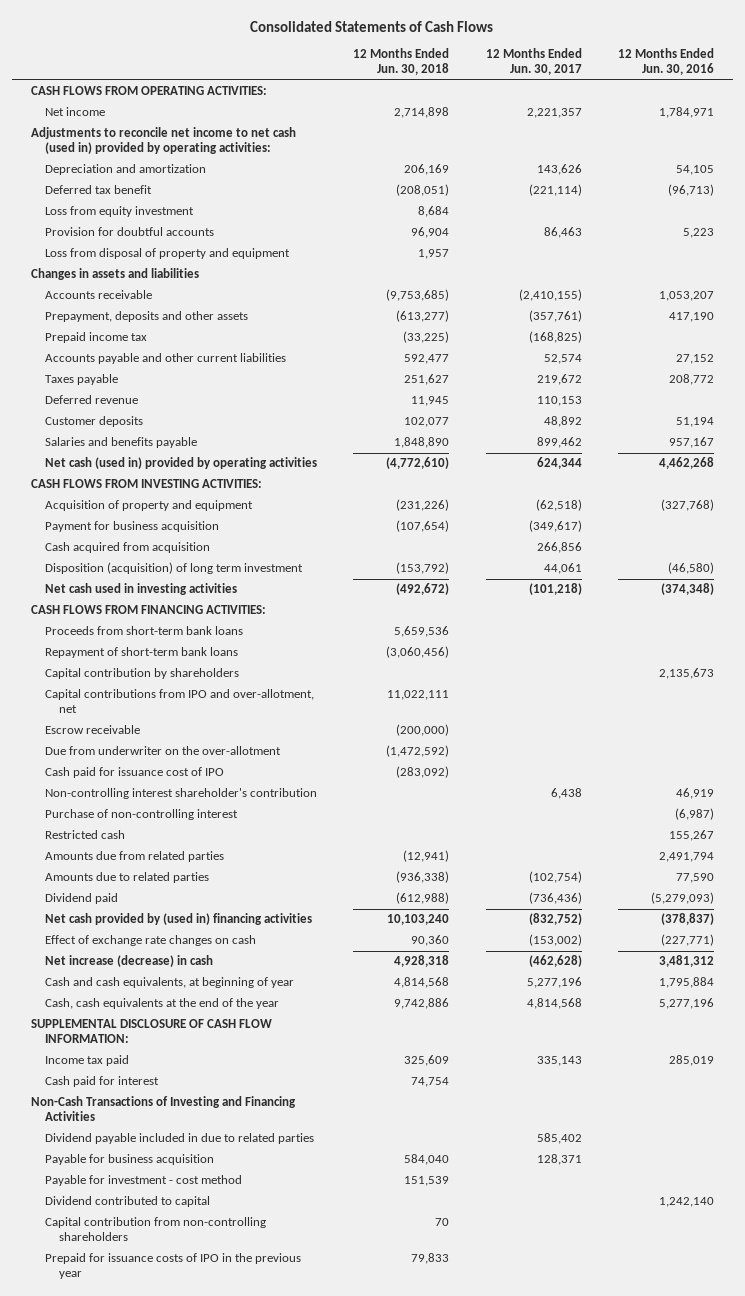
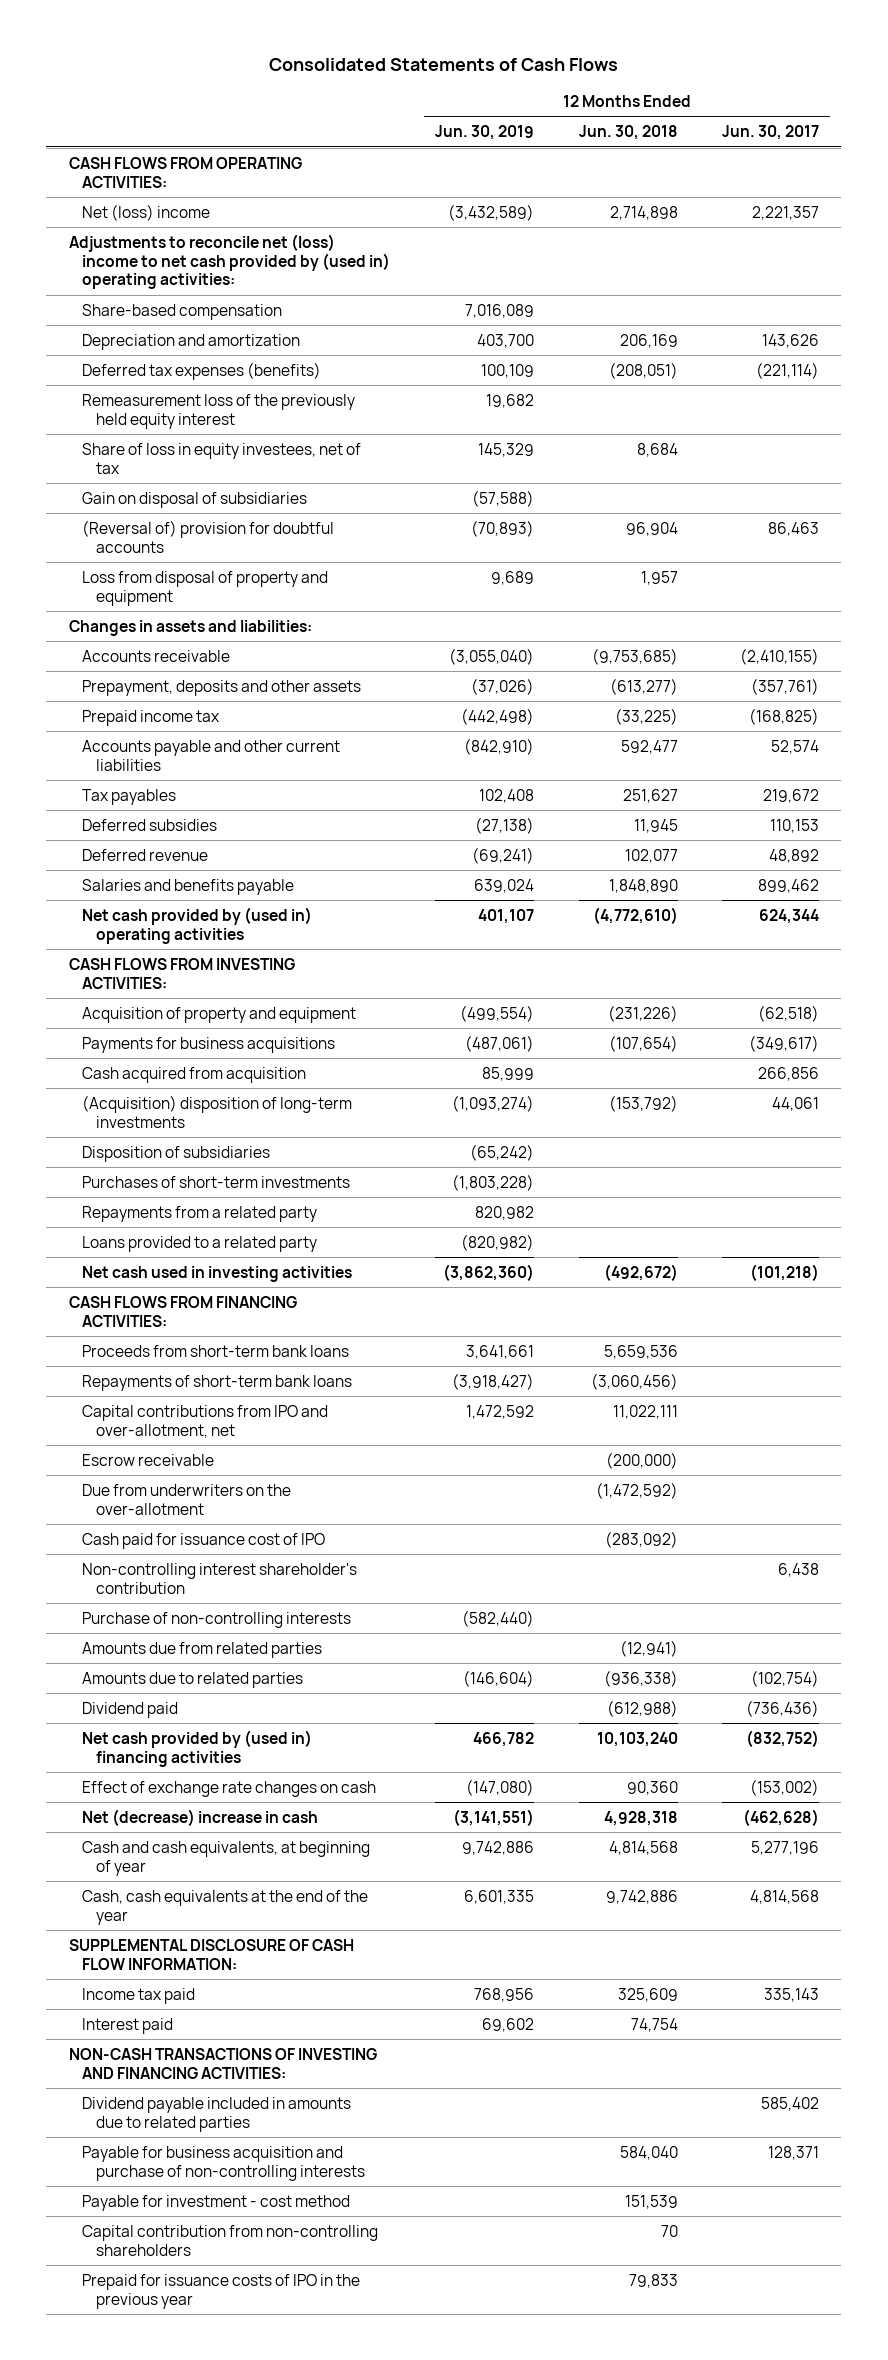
- | 12 Months Ended Jun. 30, 2018 | 12 Months Ended Jun. 30, 2017 | 12 Months Ended Jun. 30, 2016
+ | 12 Months Ended Jun. 30, 2019 | 12 Months Ended Jun. 30, 2018 | 12 Months Ended Jun. 30, 2017
- Net income | 2,714,898 | 2,221,357 | 1,784,971
- Adjustments to reconcile net income to net cash (used in) provided by operating activities:
+ Net (loss) income | (3,432,589) | 2,714,898 | 2,221,357
+ Adjustments to reconcile net (loss) income to net cash provided by (used in) operating activities:
+ Share-based compensation | 7,016,089 | |
- Deferred tax benefit | (208,051) | (221,114) | (96,713)
- Loss from equity investment | 8,684 | |
- Provision for doubtful accounts | 96,904 | 86,463 | 5,223
+ Deferred tax expenses (benefits) | 100,109 | (208,051) | (221,114)
+ Remeasurement loss of the previously held equity interest | 19,682 | |
+ Share of loss in equity investees, net of tax | 145,329 | 8,684 |
+ Gain on disposal of subsidiaries | (57,588) | |
+ (Reversal of) provision for doubtful accounts | (70,893) | 96,904 | 86,463
- Changes in assets and liabilities
+ Changes in assets and liabilities:
- Taxes payable | 251,627 | 219,672 | 208,772
- Deferred revenue | 11,945 | 110,153 |
- Customer deposits | 102,077 | 48,892 | 51,194
+ Tax payables | 102,408 | 251,627 | 219,672
+ Deferred subsidies | (27,138) | 11,945 | 110,153
+ Deferred revenue | (69,241) | 102,077 | 48,892
- Net cash (used in) provided by operating activities | (4,772,610) | 624,344 | 4,462,268
+ Net cash provided by (used in) operating activities | 401,107 | (4,772,610) | 624,344
- Payment for business acquisition | (107,654) | (349,617) |
+ Payments for business acquisitions | (487,061) | (107,654) | (349,617)
- Disposition (acquisition) of long term investment | (153,792) | 44,061 | (46,580)
+ (Acquisition) disposition of long-term investments | (1,093,274) | (153,792) | 44,061
+ Disposition of subsidiaries | (65,242) | |
+ Purchases of short-term investments | (1,803,228) | |
+ Repayments from a related party | 820,982 | |
+ Loans provided to a related party | (820,982) | |
- Repayment of short-term bank loans | (3,060,456) | |
- Capital contribution by shareholders | | | 2,135,673
+ Repayments of short-term bank loans | (3,918,427) | (3,060,456) |
- Due from underwriter on the over-allotment | (1,472,592) | |
+ Due from underwriters on the over-allotment | | (1,472,592) |
- Purchase of non-controlling interest | | | (6,987)
- Restricted cash | | | 155,267
+ Purchase of non-controlling interests | (582,440) | |
- Net increase (decrease) in cash | 4,928,318 | (462,628) | 3,481,312
+ Net (decrease) increase in cash | (3,141,551) | 4,928,318 | (462,628)
- Cash paid for interest | 74,754 | |
- Non-Cash Transactions of Investing and Financing Activities
- Dividend payable included in due to related parties | | 585,402 |
- Payable for business acquisition | 584,040 | 128,371 |
+ Interest paid | 69,602 | 74,754 |
+ NON-CASH TRANSACTIONS OF INVESTING AND FINANCING ACTIVITIES:
+ Dividend payable included in amounts due to related parties | | | 585,402
+ Payable for business acquisition and purchase of non-controlling interests | | 584,040 | 128,371
- Dividend contributed to capital | | | 1,242,140

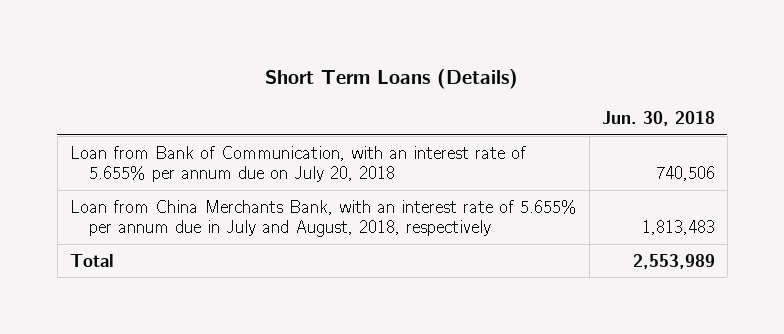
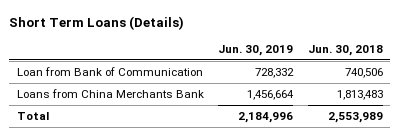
- | Jun. 30, 2018
+ | Jun. 30, 2019 | Jun. 30, 2018
- Loan from Bank of Communication, with an interest rate of 5.655% per annum due on July 20, 2018 | 740,506
- Loan from China Merchants Bank, with an interest rate of 5.655% per annum due in July and August, 2018, respectively | 1,813,483
+ Loan from Bank of Communication | 728,332 | 740,506
+ Loans from China Merchants Bank | 1,456,664 | 1,813,483

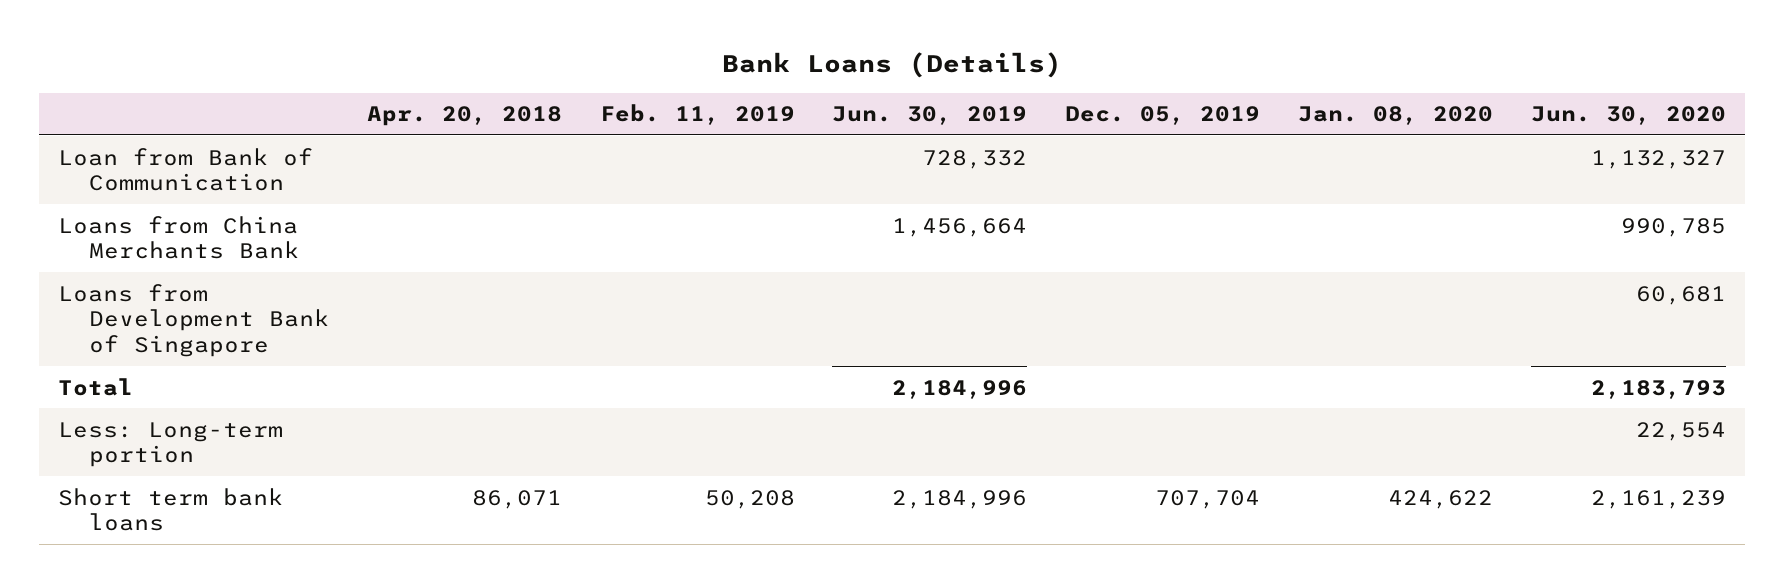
- Short Term Loans (Details)
+ Bank Loans (Details)
- | Jun. 30, 2019 | Jun. 30, 2018
+ | Apr. 20, 2018 | Feb. 11, 2019 | Jun. 30, 2019 | Dec. 05, 2019 | Jan. 08, 2020 | Jun. 30, 2020
+ Loans from Development Bank of Singapore | | | | | | 60,681
+ Less: Long-term portion | | | | | | 22,554
+ Short term bank loans | 86,071 | 50,208 | 2,184,996 | 707,704 | 424,622 | 2,161,239

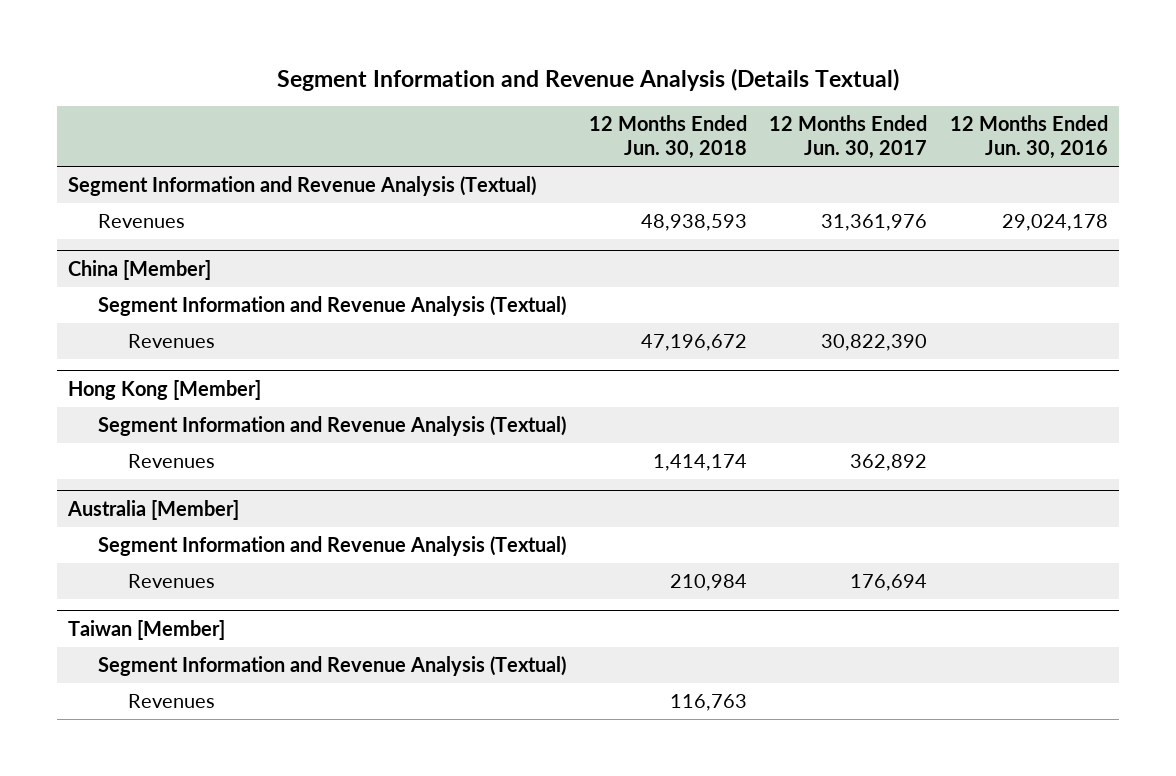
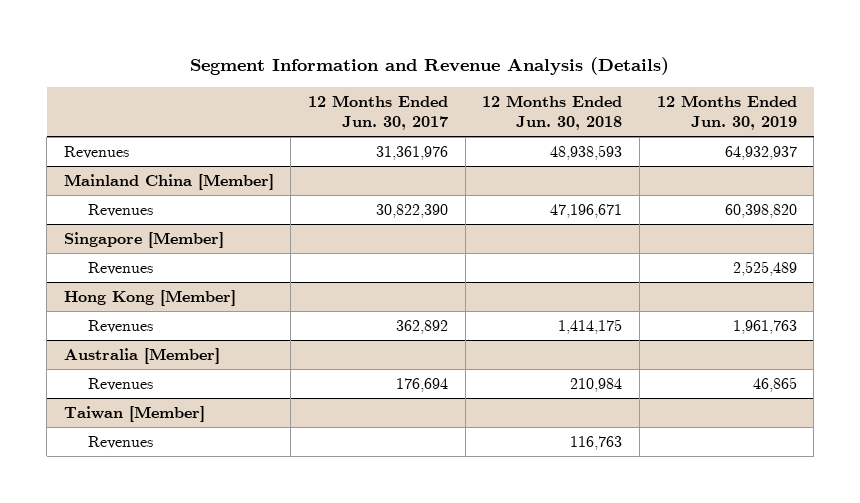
- Segment Information and Revenue Analysis (Details Textual)
+ Segment Information and Revenue Analysis (Details)
- | 12 Months Ended Jun. 30, 2018 | 12 Months Ended Jun. 30, 2017 | 12 Months Ended Jun. 30, 2016
+ | 12 Months Ended Jun. 30, 2017 | 12 Months Ended Jun. 30, 2018 | 12 Months Ended Jun. 30, 2019
- Segment Information and Revenue Analysis (Textual)
- China [Member]
- Segment Information and Revenue Analysis (Textual)
- Revenues | 47,196,672 | 30,822,390 |
+ Mainland China [Member]
+ Revenues | 30,822,390 | 47,196,671 | 60,398,820
+ Singapore [Member]
+ Revenues | | | 2,525,489
@ Hong Kong [Member]
- Segment Information and Revenue Analysis (Textual)
- Revenues | 1,414,174 | 362,892 |
+ Revenues | 362,892 | 1,414,175 | 1,961,763
@ Australia [Member]
- Segment Information and Revenue Analysis (Textual)
@ Taiwan [Member]
- Segment Information and Revenue Analysis (Textual)

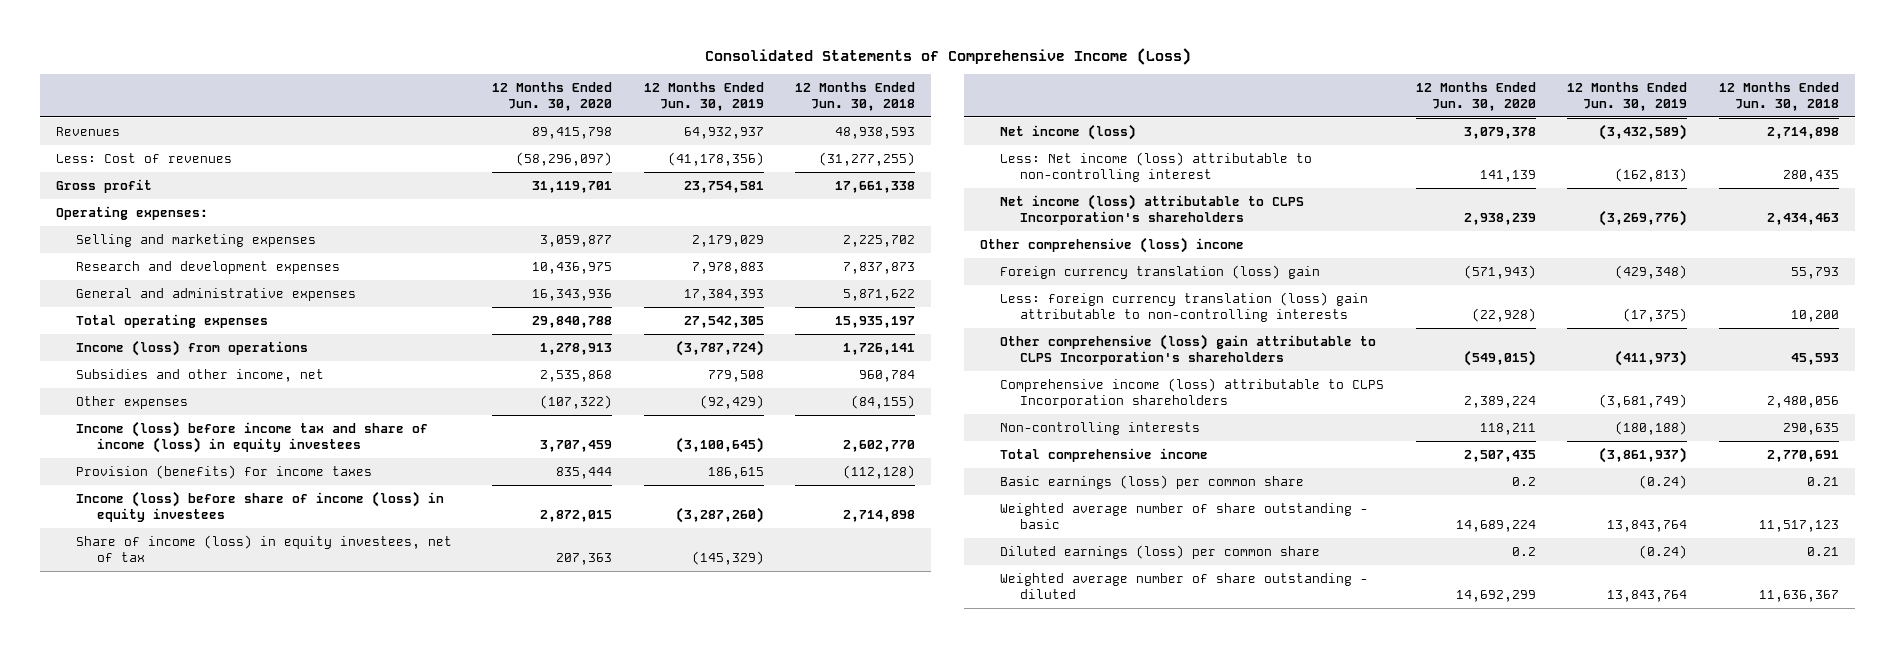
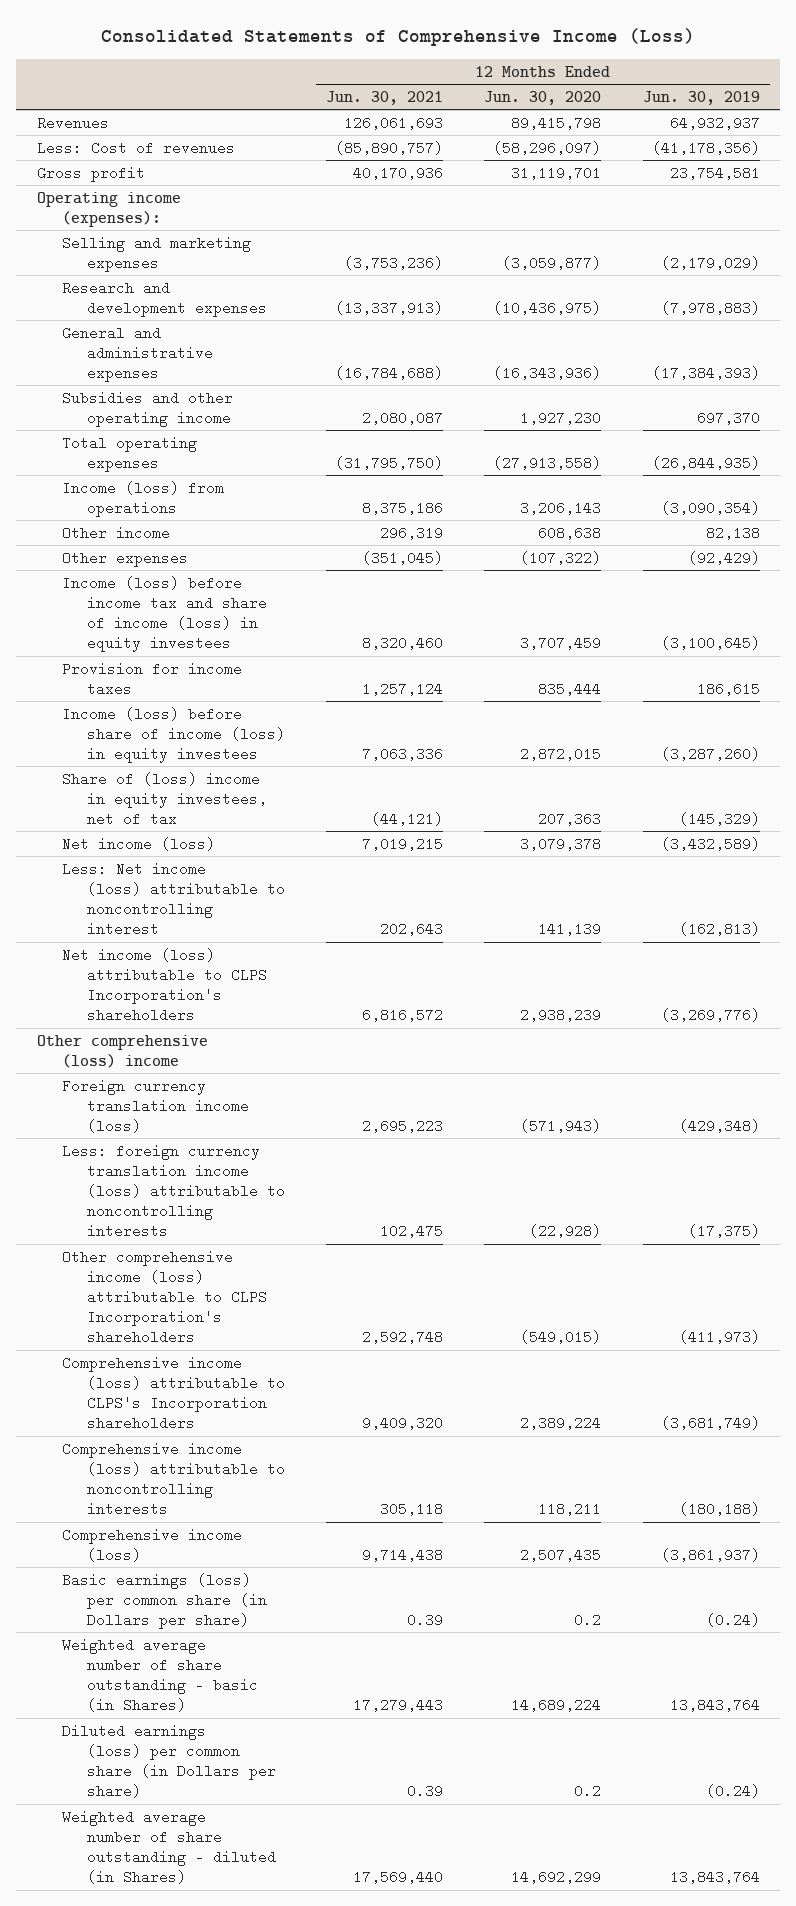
- | 12 Months Ended Jun. 30, 2020 | 12 Months Ended Jun. 30, 2019 | 12 Months Ended Jun. 30, 2018
+ | 12 Months Ended Jun. 30, 2021 | 12 Months Ended Jun. 30, 2020 | 12 Months Ended Jun. 30, 2019
- Operating expenses:
- Selling and marketing expenses | 3,059,877 | 2,179,029 | 2,225,702
- Research and development expenses | 10,436,975 | 7,978,883 | 7,837,873
- General and administrative expenses | 16,343,936 | 17,384,393 | 5,871,622
- Total operating expenses | 29,840,788 | 27,542,305 | 15,935,197
- Income (loss) from operations | 1,278,913 | (3,787,724) | 1,726,141
- Subsidies and other income, net | 2,535,868 | 779,508 | 960,784
+ Operating income (expenses):
+ Selling and marketing expenses | (3,753,236) | (3,059,877) | (2,179,029)
+ Research and development expenses | (13,337,913) | (10,436,975) | (7,978,883)
+ General and administrative expenses | (16,784,688) | (16,343,936) | (17,384,393)
+ Subsidies and other operating income | 2,080,087 | 1,927,230 | 697,370
+ Total operating expenses | (31,795,750) | (27,913,558) | (26,844,935)
+ Income (loss) from operations | 8,375,186 | 3,206,143 | (3,090,354)
+ Other income | 296,319 | 608,638 | 82,138
- Provision (benefits) for income taxes | 835,444 | 186,615 | (112,128)
+ Provision for income taxes | 1,257,124 | 835,444 | 186,615
- Share of income (loss) in equity investees, net of tax | 207,363 | (145,329) |
+ Share of (loss) income in equity investees, net of tax | (44,121) | 207,363 | (145,329)
- Less: Net income (loss) attributable to non-controlling interest | 141,139 | (162,813) | 280,435
+ Less: Net income (loss) attributable to noncontrolling interest | 202,643 | 141,139 | (162,813)
- Foreign currency translation (loss) gain | (571,943) | (429,348) | 55,793
- Less: foreign currency translation (loss) gain attributable to non-controlling interests | (22,928) | (17,375) | 10,200
- Other comprehensive (loss) gain attributable to CLPS Incorporation's shareholders | (549,015) | (411,973) | 45,593
- Comprehensive income (loss) attributable to CLPS Incorporation shareholders | 2,389,224 | (3,681,749) | 2,480,056
- Non-controlling interests | 118,211 | (180,188) | 290,635
- Total comprehensive income | 2,507,435 | (3,861,937) | 2,770,691
- Basic earnings (loss) per common share | 0.2 | (0.24) | 0.21
- Weighted average number of share outstanding - basic | 14,689,224 | 13,843,764 | 11,517,123
- Diluted earnings (loss) per common share | 0.2 | (0.24) | 0.21
- Weighted average number of share outstanding - diluted | 14,692,299 | 13,843,764 | 11,636,367
+ Foreign currency translation income (loss) | 2,695,223 | (571,943) | (429,348)
+ Less: foreign currency translation income (loss) attributable to noncontrolling interests | 102,475 | (22,928) | (17,375)
+ Other comprehensive income (loss) attributable to CLPS Incorporation's shareholders | 2,592,748 | (549,015) | (411,973)
+ Comprehensive income (loss) attributable to CLPS's Incorporation shareholders | 9,409,320 | 2,389,224 | (3,681,749)
+ Comprehensive income (loss) attributable to noncontrolling interests | 305,118 | 118,211 | (180,188)
+ Comprehensive income (loss) | 9,714,438 | 2,507,435 | (3,861,937)
+ Basic earnings (loss) per common share (in Dollars per share) | 0.39 | 0.2 | (0.24)
+ Weighted average number of share outstanding - basic (in Shares) | 17,279,443 | 14,689,224 | 13,843,764
+ Diluted earnings (loss) per common share (in Dollars per share) | 0.39 | 0.2 | (0.24)
+ Weighted average number of share outstanding - diluted (in Shares) | 17,569,440 | 14,692,299 | 13,843,764

